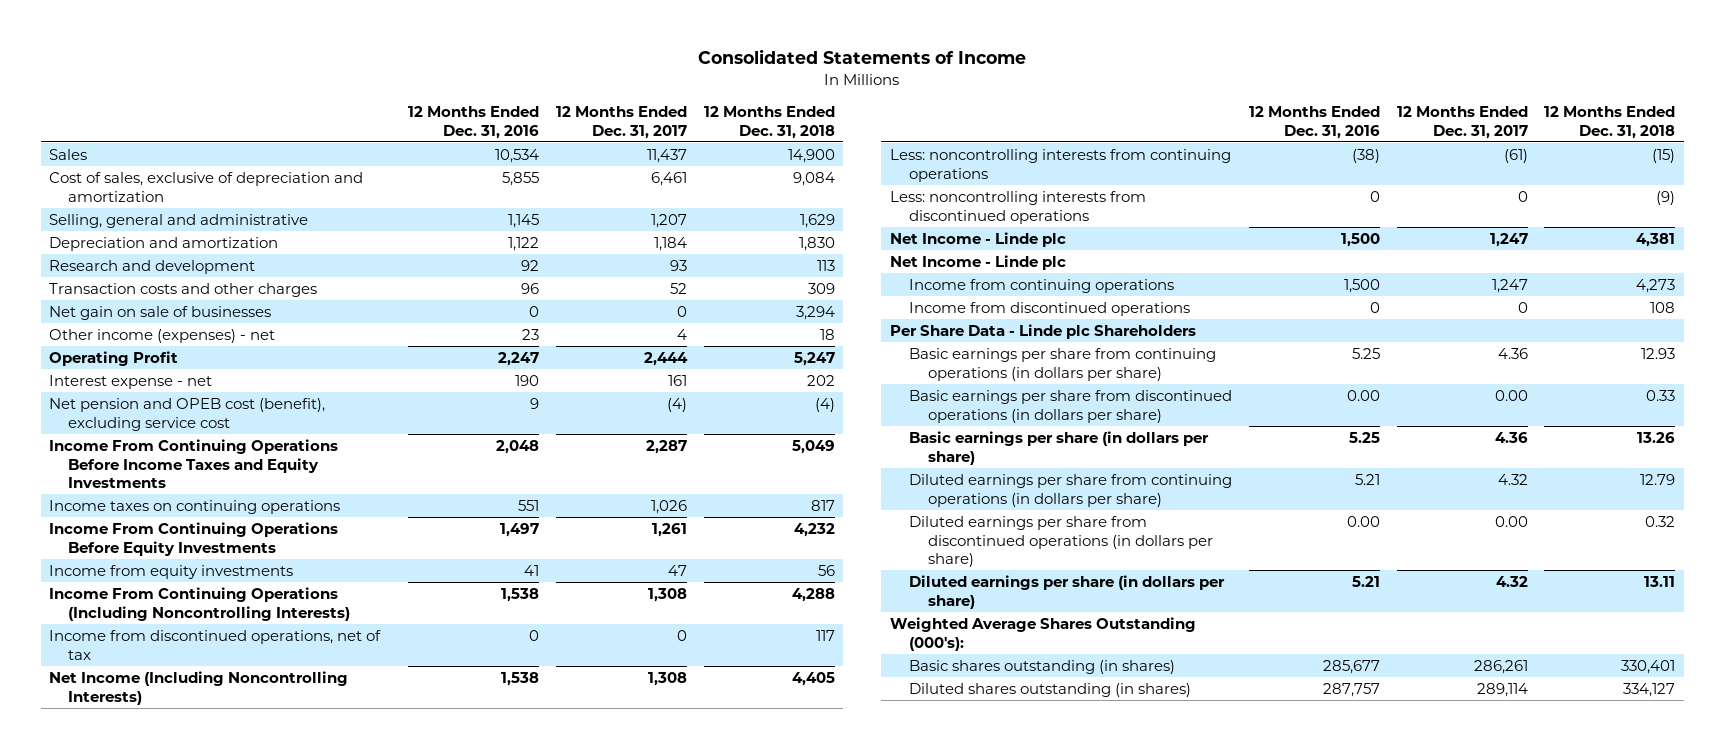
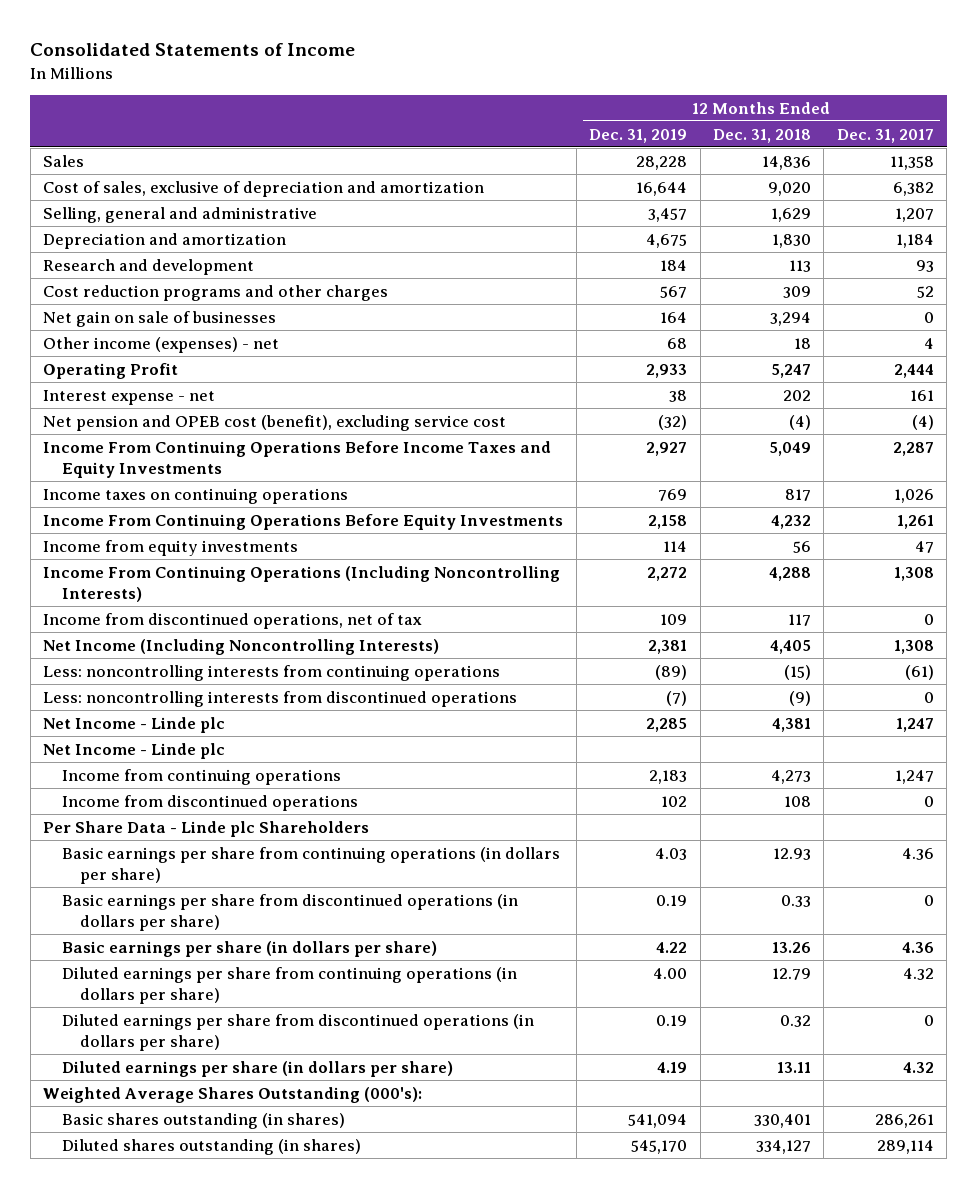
- | 12 Months Ended Dec. 31, 2016 | 12 Months Ended Dec. 31, 2017 | 12 Months Ended Dec. 31, 2018
+ | 12 Months Ended Dec. 31, 2019 | 12 Months Ended Dec. 31, 2018 | 12 Months Ended Dec. 31, 2017
- Sales | 10,534 | 11,437 | 14,900
- Cost of sales, exclusive of depreciation and amortization | 5,855 | 6,461 | 9,084
+ Sales | 28,228 | 14,836 | 11,358
+ Cost of sales, exclusive of depreciation and amortization | 16,644 | 9,020 | 6,382
- Transaction costs and other charges | 96 | 52 | 309
+ Cost reduction programs and other charges | 567 | 309 | 52
- Basic earnings per share from discontinued operations (in dollars per share) | 0.00 | 0.00 | 0.33
+ Basic earnings per share from discontinued operations (in dollars per share) | 0.19 | 0.33 | 0
- Diluted earnings per share from discontinued operations (in dollars per share) | 0.00 | 0.00 | 0.32
+ Diluted earnings per share from discontinued operations (in dollars per share) | 0.19 | 0.32 | 0

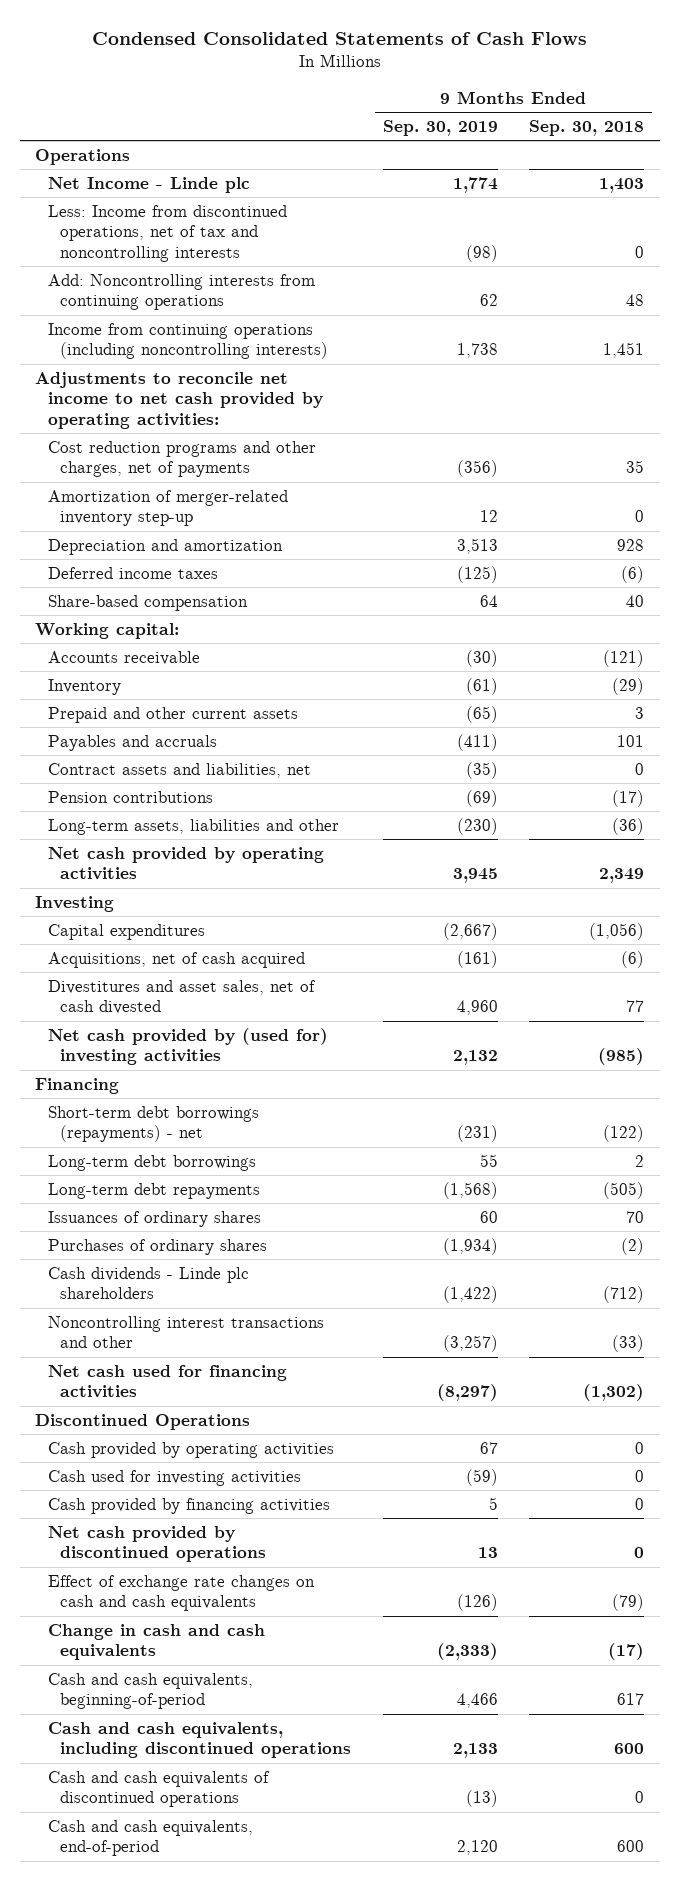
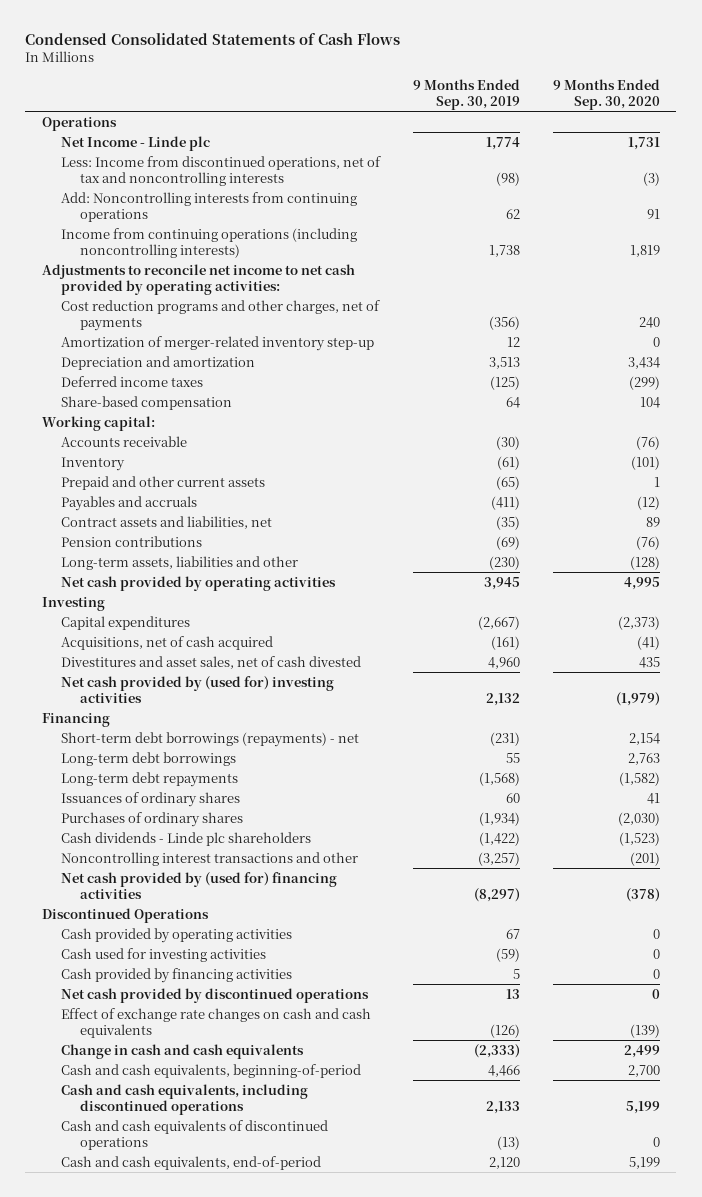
- | 9 Months Ended Sep. 30, 2019 | 9 Months Ended Sep. 30, 2018
+ | 9 Months Ended Sep. 30, 2019 | 9 Months Ended Sep. 30, 2020
- Net cash used for financing activities | (8,297) | (1,302)
+ Net cash provided by (used for) financing activities | (8,297) | (378)

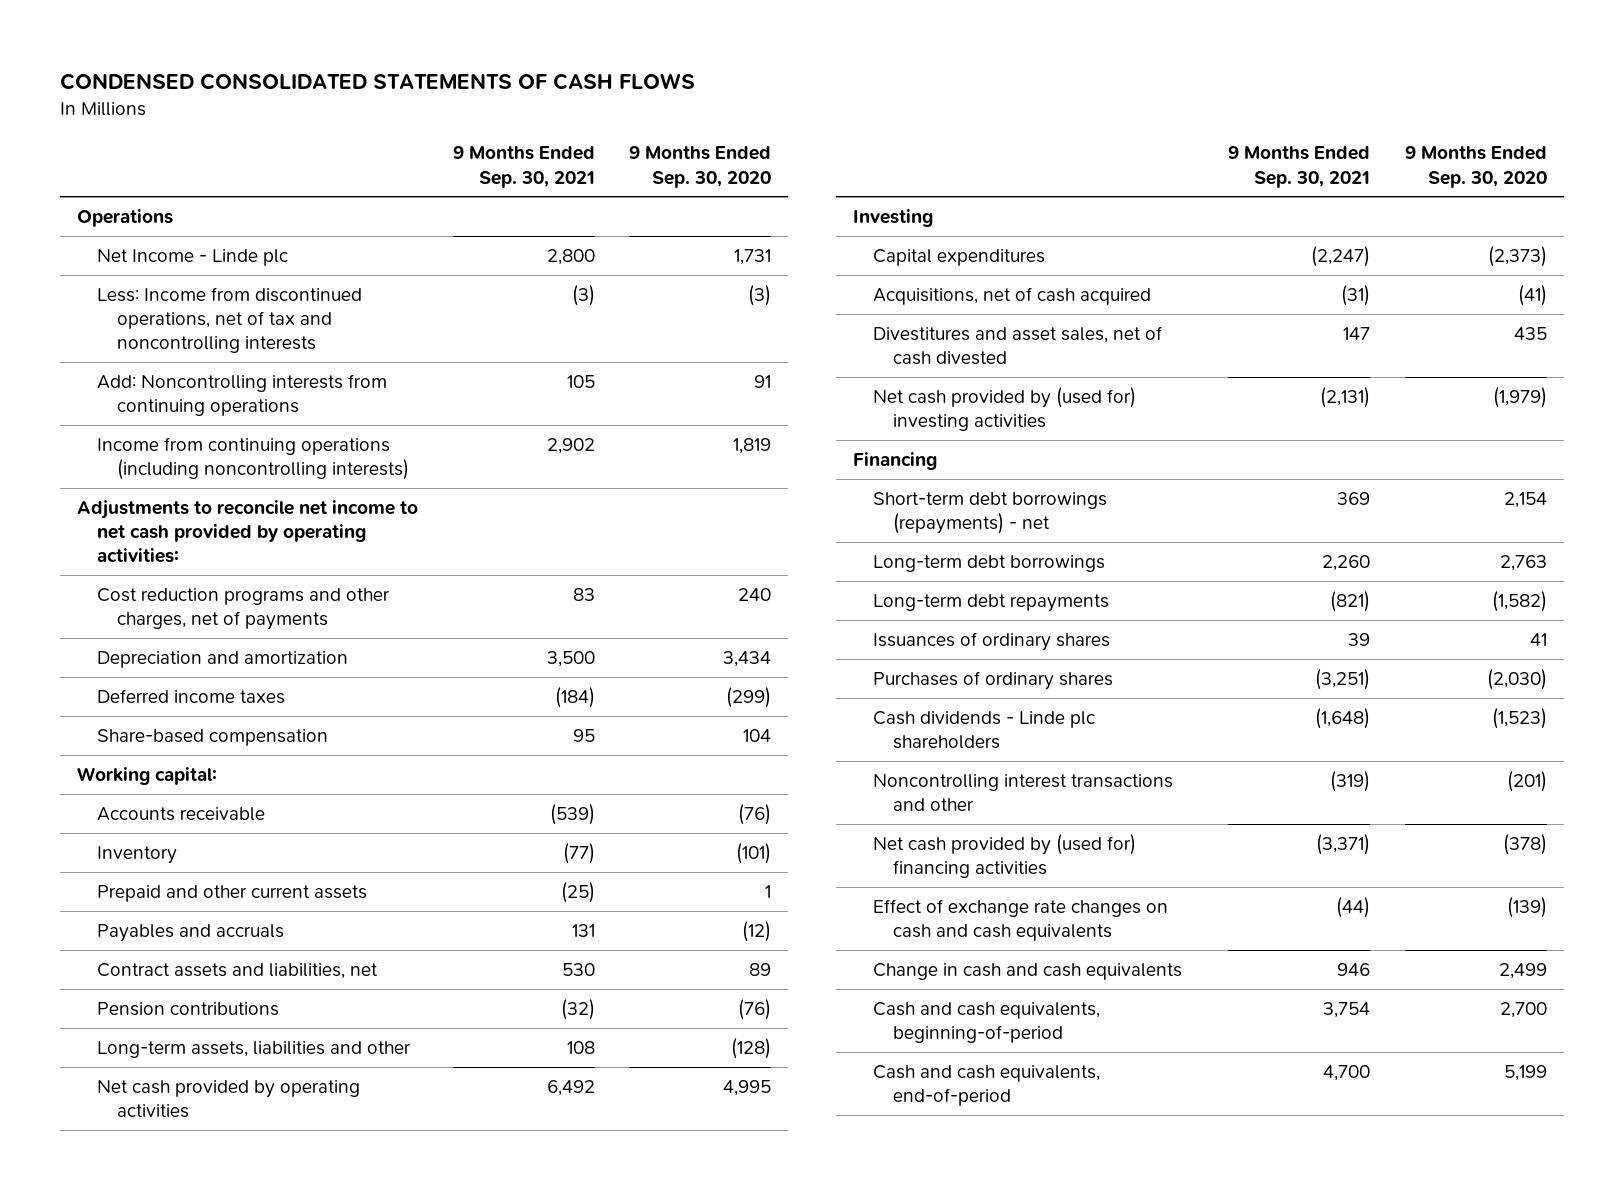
- Condensed Consolidated Statements of Cash Flows
+ CONDENSED CONSOLIDATED STATEMENTS OF CASH FLOWS
- | 9 Months Ended Sep. 30, 2019 | 9 Months Ended Sep. 30, 2020
+ | 9 Months Ended Sep. 30, 2021 | 9 Months Ended Sep. 30, 2020
- Amortization of merger-related inventory step-up | 12 | 0
- Discontinued Operations
- Cash provided by operating activities | 67 | 0
- Cash used for investing activities | (59) | 0
- Cash provided by financing activities | 5 | 0
- Net cash provided by discontinued operations | 13 | 0
- Cash and cash equivalents, including discontinued operations | 2,133 | 5,199
- Cash and cash equivalents of discontinued operations | (13) | 0

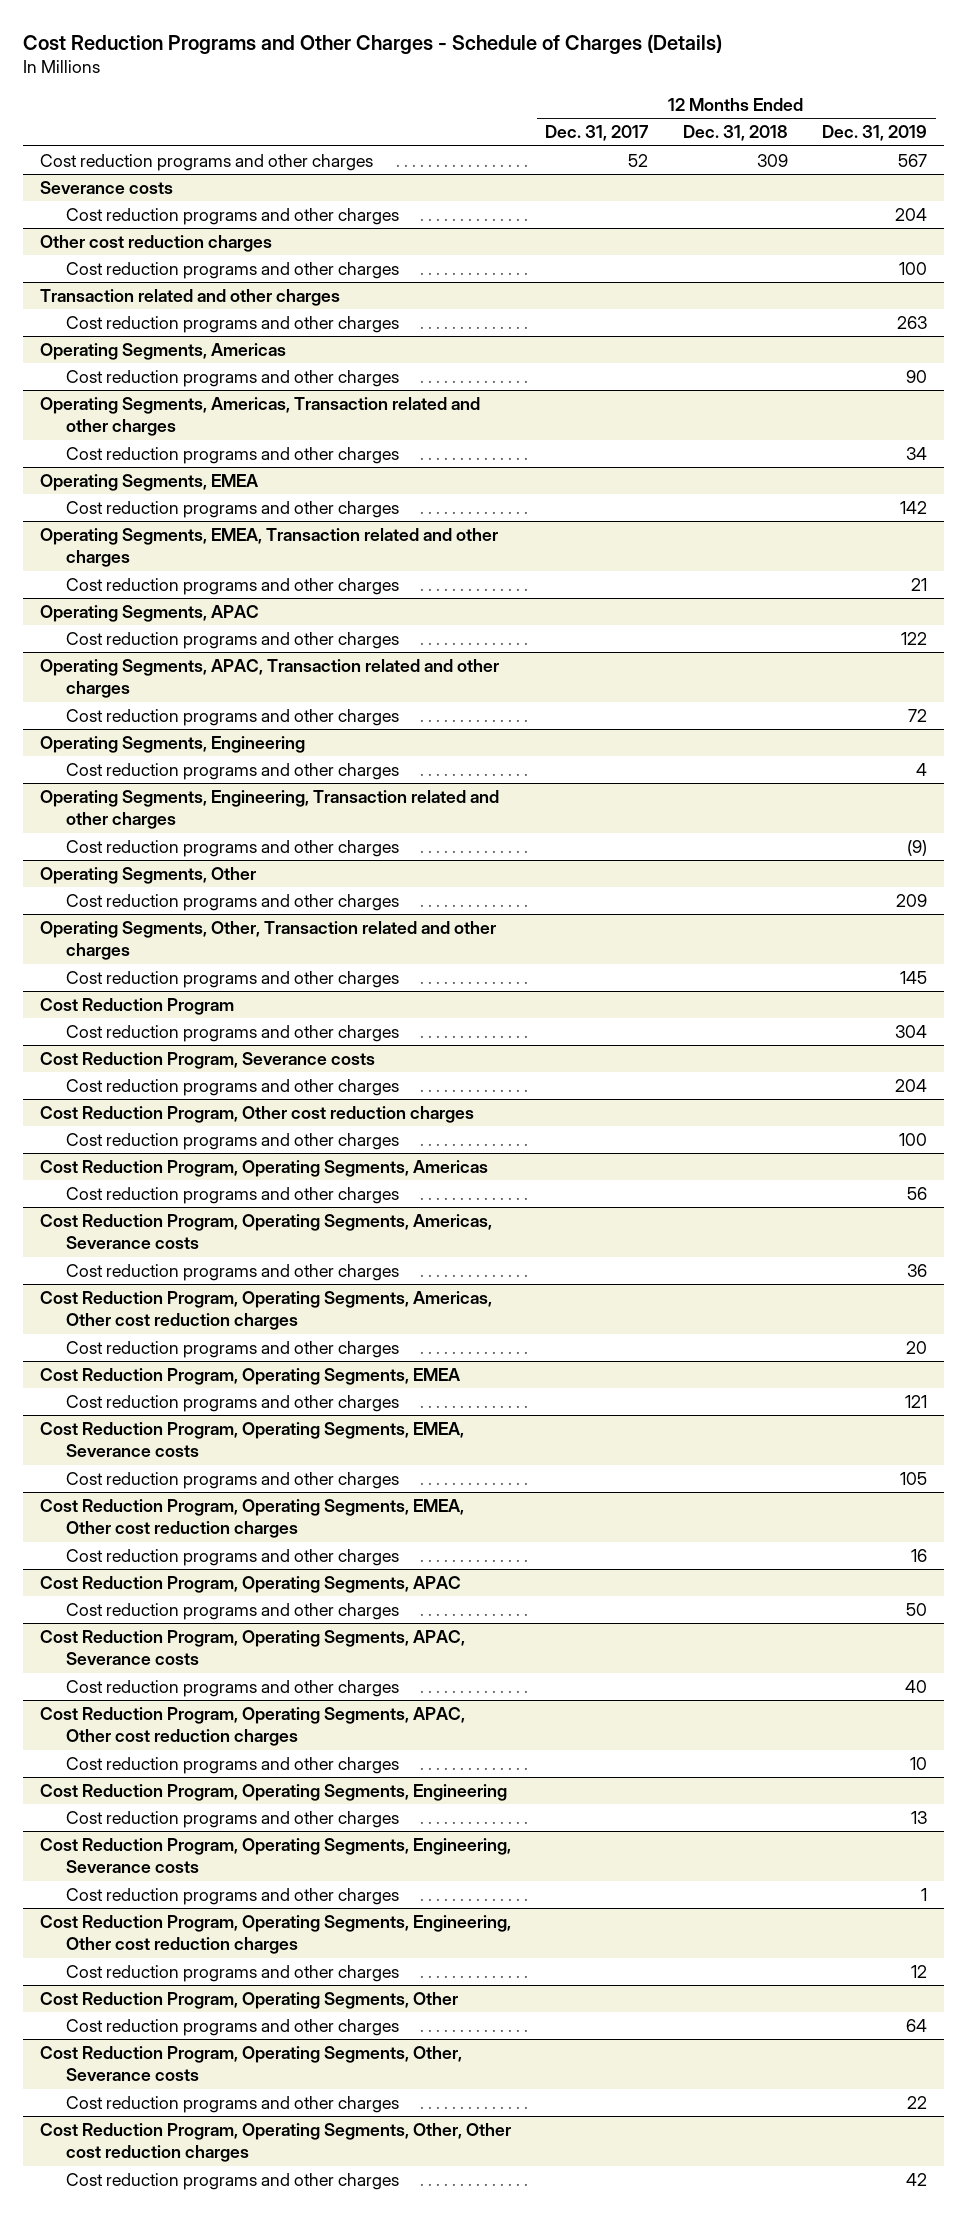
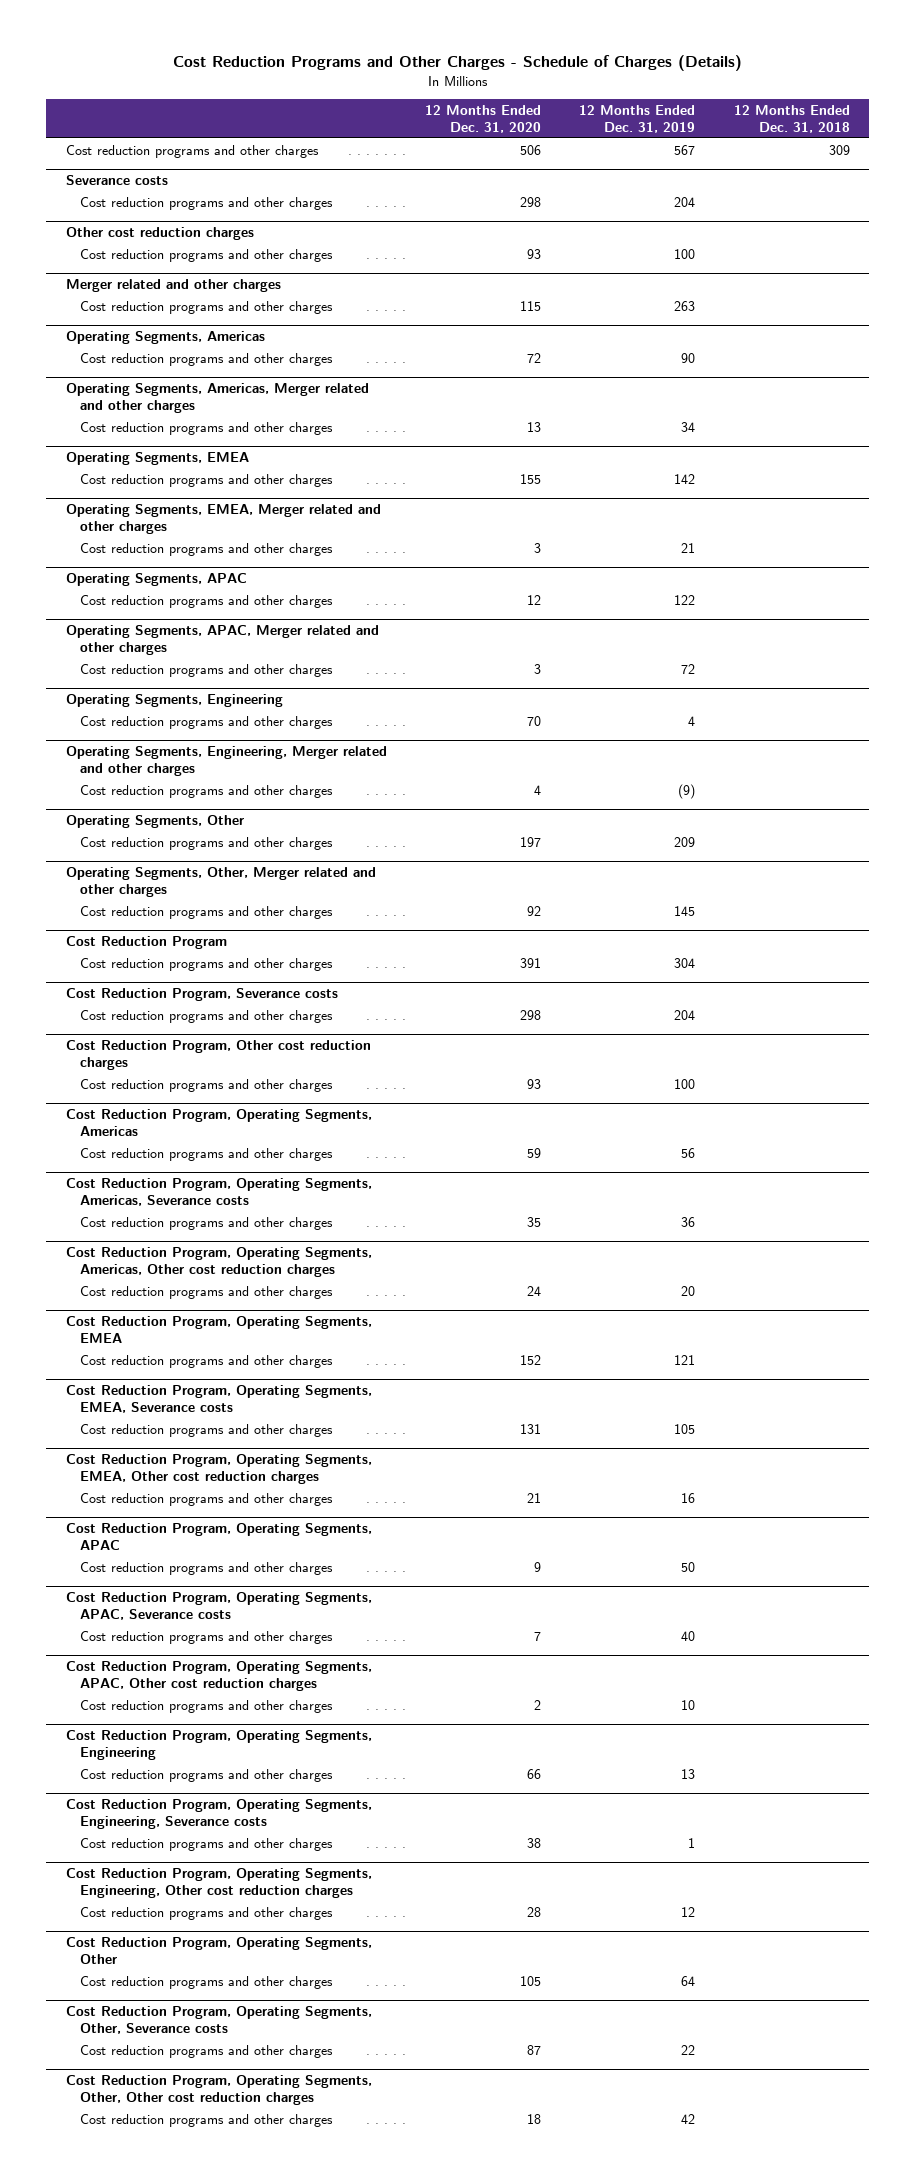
- | 12 Months Ended Dec. 31, 2017 | 12 Months Ended Dec. 31, 2018 | 12 Months Ended Dec. 31, 2019
+ | 12 Months Ended Dec. 31, 2020 | 12 Months Ended Dec. 31, 2019 | 12 Months Ended Dec. 31, 2018
- Transaction related and other charges
+ Merger related and other charges
- Operating Segments, Americas, Transaction related and other charges
+ Operating Segments, Americas, Merger related and other charges
- Operating Segments, EMEA, Transaction related and other charges
+ Operating Segments, EMEA, Merger related and other charges
- Operating Segments, APAC, Transaction related and other charges
+ Operating Segments, APAC, Merger related and other charges
- Operating Segments, Engineering, Transaction related and other charges
+ Operating Segments, Engineering, Merger related and other charges
- Operating Segments, Other, Transaction related and other charges
+ Operating Segments, Other, Merger related and other charges

